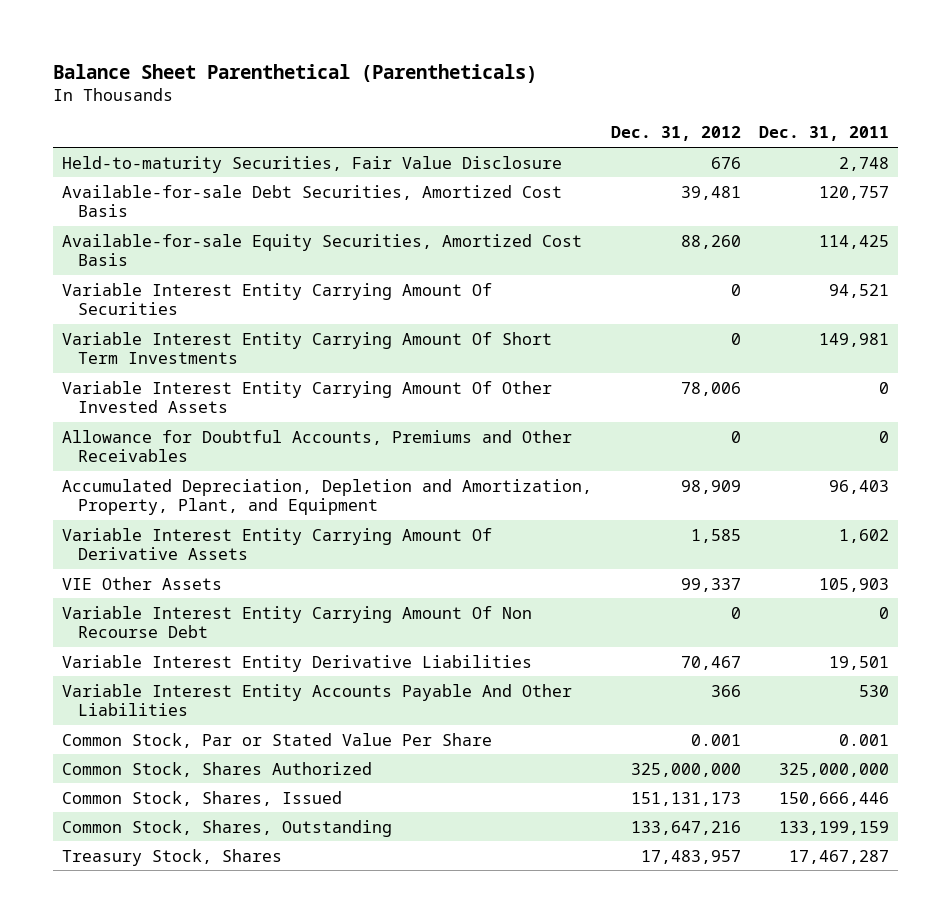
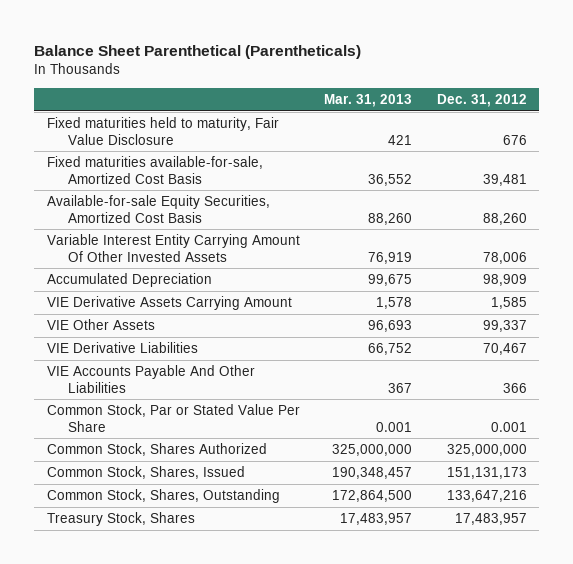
- | Dec. 31, 2012 | Dec. 31, 2011
+ | Mar. 31, 2013 | Dec. 31, 2012
- Held-to-maturity Securities, Fair Value Disclosure | 676 | 2,748
- Available-for-sale Debt Securities, Amortized Cost Basis | 39,481 | 120,757
+ Fixed maturities held to maturity, Fair Value Disclosure | 421 | 676
+ Fixed maturities available-for-sale, Amortized Cost Basis | 36,552 | 39,481
- Variable Interest Entity Carrying Amount Of Securities | 0 | 94,521
- Variable Interest Entity Carrying Amount Of Short Term Investments | 0 | 149,981
- Allowance for Doubtful Accounts, Premiums and Other Receivables | 0 | 0
- Accumulated Depreciation, Depletion and Amortization, Property, Plant, and Equipment | 98,909 | 96,403
- Variable Interest Entity Carrying Amount Of Derivative Assets | 1,585 | 1,602
+ Accumulated Depreciation | 99,675 | 98,909
+ VIE Derivative Assets Carrying Amount | 1,578 | 1,585
- Variable Interest Entity Carrying Amount Of Non Recourse Debt | 0 | 0
- Variable Interest Entity Derivative Liabilities | 70,467 | 19,501
- Variable Interest Entity Accounts Payable And Other Liabilities | 366 | 530
+ VIE Derivative Liabilities | 66,752 | 70,467
+ VIE Accounts Payable And Other Liabilities | 367 | 366

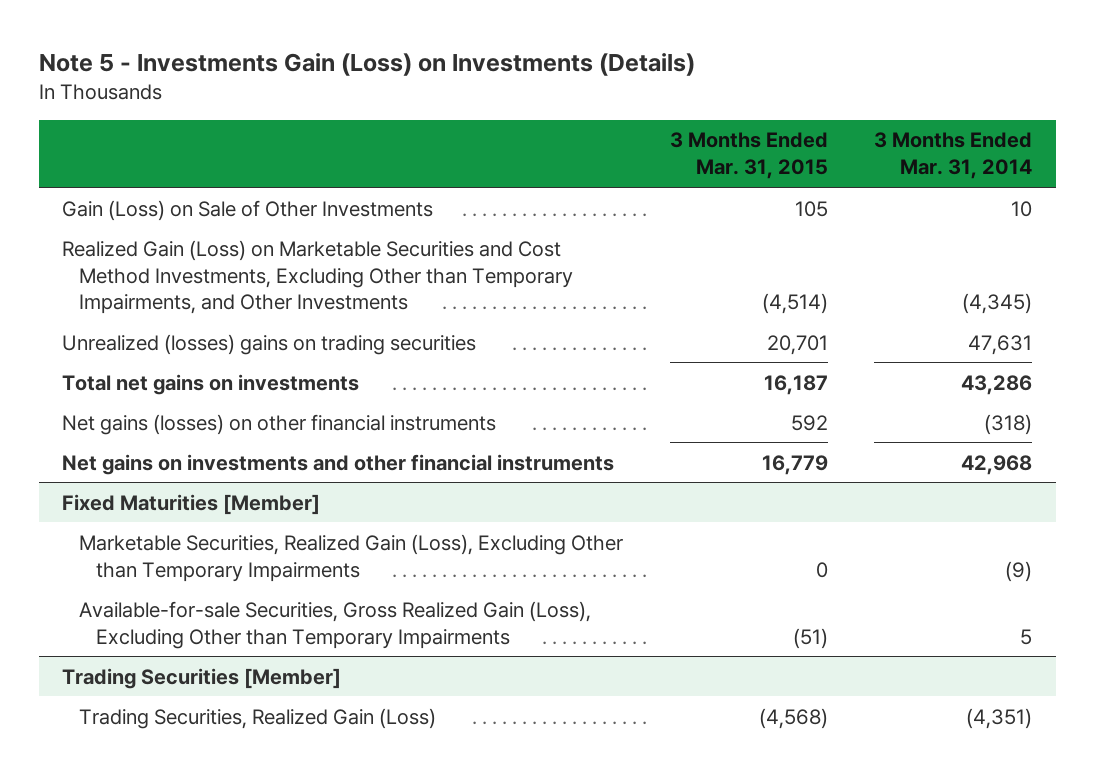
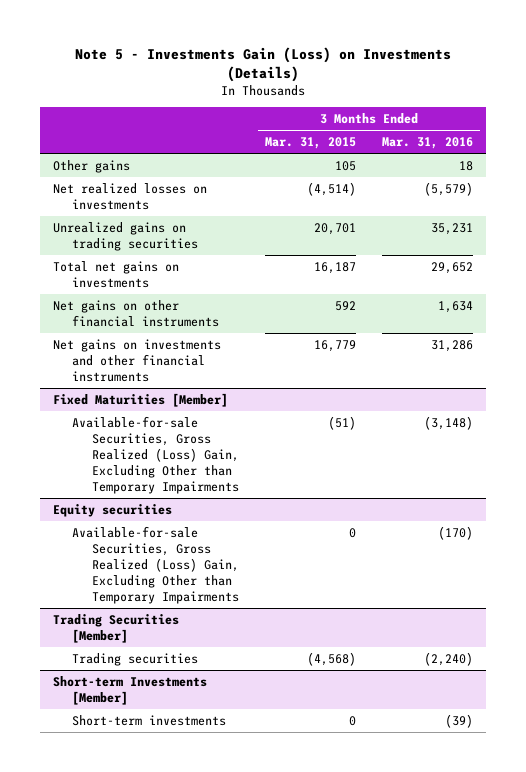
- | 3 Months Ended Mar. 31, 2015 | 3 Months Ended Mar. 31, 2014
+ | 3 Months Ended Mar. 31, 2015 | 3 Months Ended Mar. 31, 2016
- Gain (Loss) on Sale of Other Investments | 105 | 10
- Realized Gain (Loss) on Marketable Securities and Cost Method Investments, Excluding Other than Temporary Impairments, and Other Investments | (4,514) | (4,345)
- Unrealized (losses) gains on trading securities | 20,701 | 47,631
+ Other gains | 105 | 18
+ Net realized losses on investments | (4,514) | (5,579)
+ Unrealized gains on trading securities | 20,701 | 35,231
- Net gains (losses) on other financial instruments | 592 | (318)
+ Net gains on other financial instruments | 592 | 1,634
@ Fixed Maturities [Member]
- Marketable Securities, Realized Gain (Loss), Excluding Other than Temporary Impairments | 0 | (9)
- Available-for-sale Securities, Gross Realized Gain (Loss), Excluding Other than Temporary Impairments | (51) | 5
+ Available-for-sale Securities, Gross Realized (Loss) Gain, Excluding Other than Temporary Impairments | (51) | (3,148)
+ Equity securities
+ Available-for-sale Securities, Gross Realized (Loss) Gain, Excluding Other than Temporary Impairments | 0 | (170)
@ Trading Securities [Member]
- Trading Securities, Realized Gain (Loss) | (4,568) | (4,351)
+ Trading securities | (4,568) | (2,240)
+ Short-term Investments [Member]
+ Short-term investments | 0 | (39)

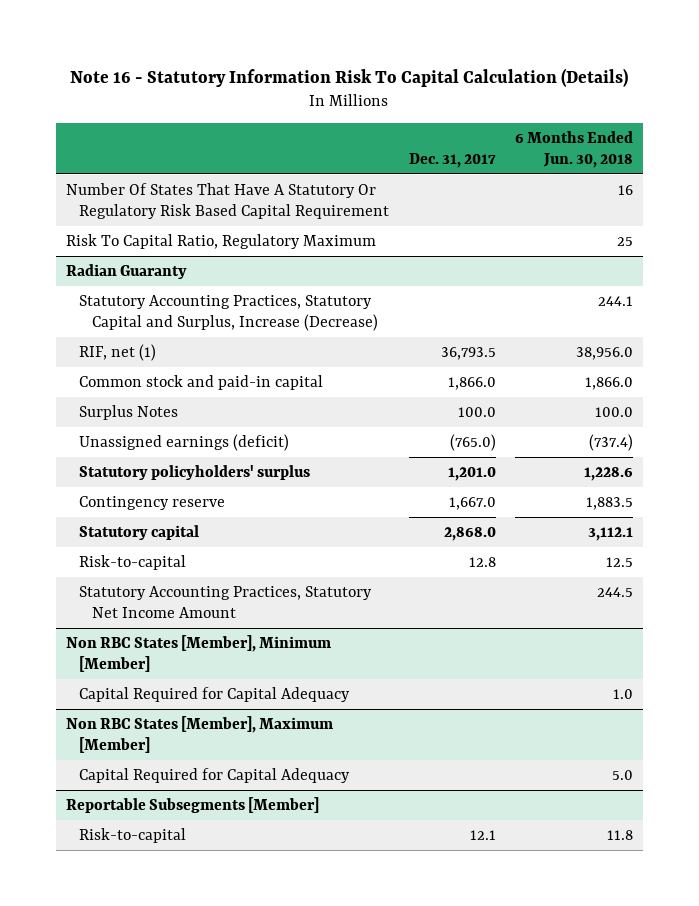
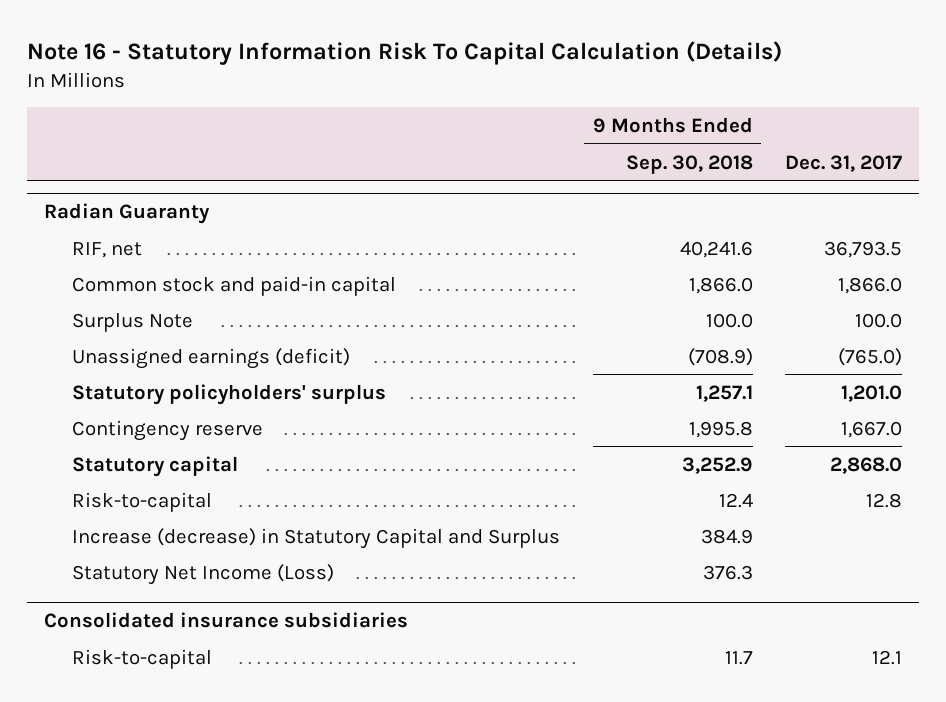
- | Dec. 31, 2017 | 6 Months Ended Jun. 30, 2018
+ | 9 Months Ended Sep. 30, 2018 | Dec. 31, 2017
- Number Of States That Have A Statutory Or Regulatory Risk Based Capital Requirement | | 16
- Risk To Capital Ratio, Regulatory Maximum | | 25
@ Radian Guaranty
- Statutory Accounting Practices, Statutory Capital and Surplus, Increase (Decrease) | | 244.1
- RIF, net (1) | 36,793.5 | 38,956.0
+ RIF, net | 40,241.6 | 36,793.5
- Surplus Notes | 100.0 | 100.0
+ Surplus Note | 100.0 | 100.0
- Statutory Accounting Practices, Statutory Net Income Amount | | 244.5
- Non RBC States [Member], Minimum [Member]
- Capital Required for Capital Adequacy | | 1.0
- Non RBC States [Member], Maximum [Member]
- Capital Required for Capital Adequacy | | 5.0
- Reportable Subsegments [Member]
@ Radian Guaranty
+ Increase (decrease) in Statutory Capital and Surplus | 384.9 |
+ Statutory Net Income (Loss) | 376.3 |
+ Consolidated insurance subsidiaries

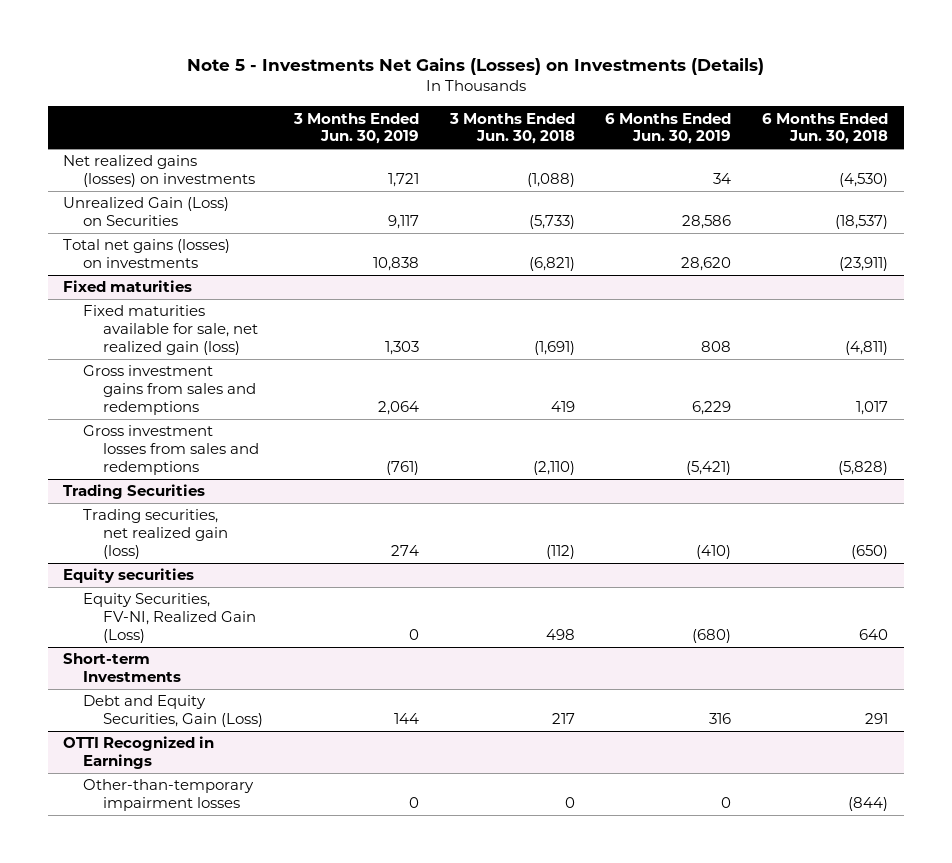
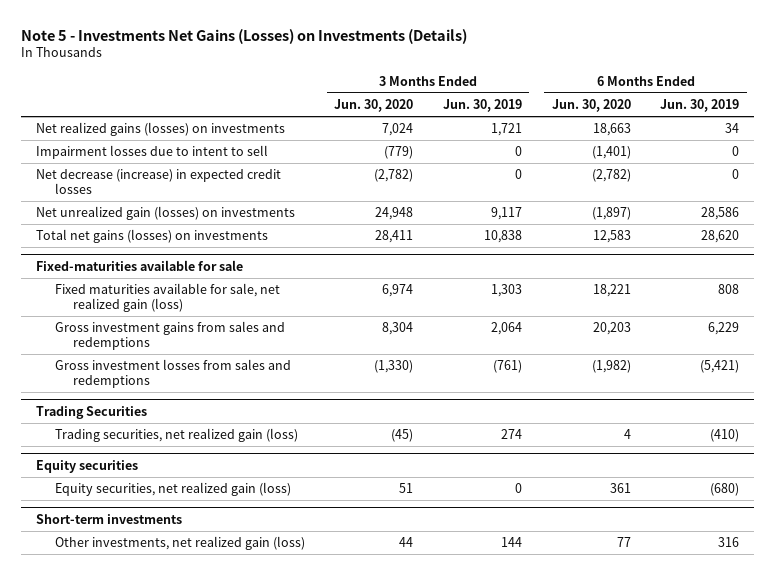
- | 3 Months Ended Jun. 30, 2019 | 3 Months Ended Jun. 30, 2018 | 6 Months Ended Jun. 30, 2019 | 6 Months Ended Jun. 30, 2018
+ | 3 Months Ended Jun. 30, 2020 | 3 Months Ended Jun. 30, 2019 | 6 Months Ended Jun. 30, 2020 | 6 Months Ended Jun. 30, 2019
- Unrealized Gain (Loss) on Securities | 9,117 | (5,733) | 28,586 | (18,537)
+ Impairment losses due to intent to sell | (779) | 0 | (1,401) | 0
+ Net decrease (increase) in expected credit losses | (2,782) | 0 | (2,782) | 0
+ Net unrealized gain (losses) on investments | 24,948 | 9,117 | (1,897) | 28,586
- Fixed maturities
+ Fixed-maturities available for sale
@ Equity securities
- Equity Securities, FV-NI, Realized Gain (Loss) | 0 | 498 | (680) | 640
- Short-term Investments
- Debt and Equity Securities, Gain (Loss) | 144 | 217 | 316 | 291
- OTTI Recognized in Earnings
- Other-than-temporary impairment losses | 0 | 0 | 0 | (844)
@ Equity securities
+ Equity securities, net realized gain (loss) | 51 | 0 | 361 | (680)
+ Short-term investments
+ Other investments, net realized gain (loss) | 44 | 144 | 77 | 316

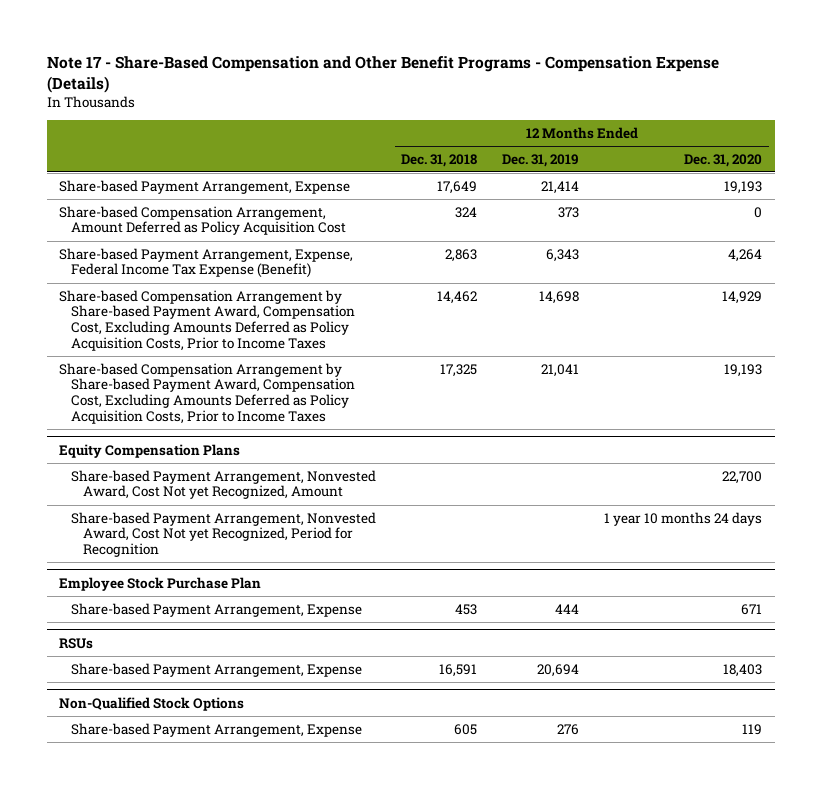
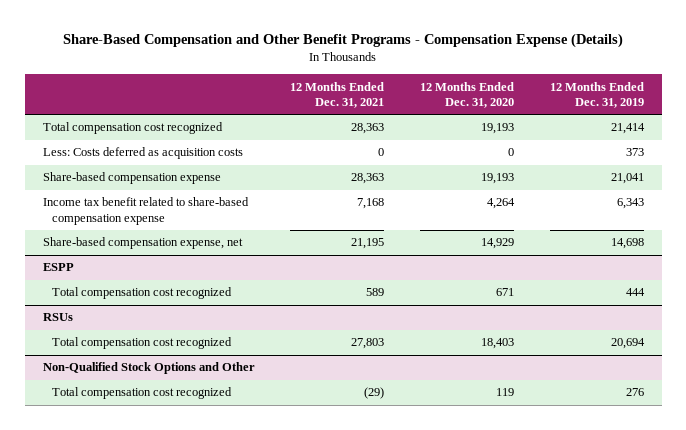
- Note 17 - Share-Based Compensation and Other Benefit Programs - Compensation Expense (Details)
+ Share-Based Compensation and Other Benefit Programs - Compensation Expense (Details)
- | 12 Months Ended Dec. 31, 2018 | 12 Months Ended Dec. 31, 2019 | 12 Months Ended Dec. 31, 2020
+ | 12 Months Ended Dec. 31, 2021 | 12 Months Ended Dec. 31, 2020 | 12 Months Ended Dec. 31, 2019
- Share-based Payment Arrangement, Expense | 17,649 | 21,414 | 19,193
- Share-based Compensation Arrangement, Amount Deferred as Policy Acquisition Cost | 324 | 373 | 0
- Share-based Payment Arrangement, Expense, Federal Income Tax Expense (Benefit) | 2,863 | 6,343 | 4,264
- Share-based Compensation Arrangement by Share-based Payment Award, Compensation Cost, Excluding Amounts Deferred as Policy Acquisition Costs, Prior to Income Taxes | 14,462 | 14,698 | 14,929
- Share-based Compensation Arrangement by Share-based Payment Award, Compensation Cost, Excluding Amounts Deferred as Policy Acquisition Costs, Prior to Income Taxes | 17,325 | 21,041 | 19,193
- Equity Compensation Plans
- Share-based Payment Arrangement, Nonvested Award, Cost Not yet Recognized, Amount | | | 22,700
- Share-based Payment Arrangement, Nonvested Award, Cost Not yet Recognized, Period for Recognition | | | 1 year 10 months 24 days
- Employee Stock Purchase Plan
- Share-based Payment Arrangement, Expense | 453 | 444 | 671
+ Total compensation cost recognized | 28,363 | 19,193 | 21,414
+ Less: Costs deferred as acquisition costs | 0 | 0 | 373
+ Share-based compensation expense | 28,363 | 19,193 | 21,041
+ Income tax benefit related to share-based compensation expense | 7,168 | 4,264 | 6,343
+ Share-based compensation expense, net | 21,195 | 14,929 | 14,698
+ ESPP
+ Total compensation cost recognized | 589 | 671 | 444
@ RSUs
- Share-based Payment Arrangement, Expense | 16,591 | 20,694 | 18,403
- Non-Qualified Stock Options
- Share-based Payment Arrangement, Expense | 605 | 276 | 119
@ RSUs
+ Total compensation cost recognized | 27,803 | 18,403 | 20,694
+ Non-Qualified Stock Options and Other
+ Total compensation cost recognized | (29) | 119 | 276

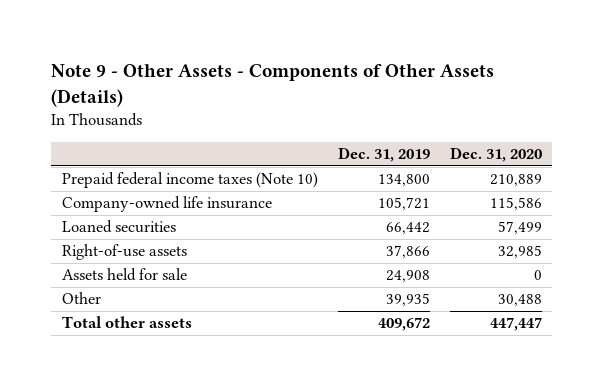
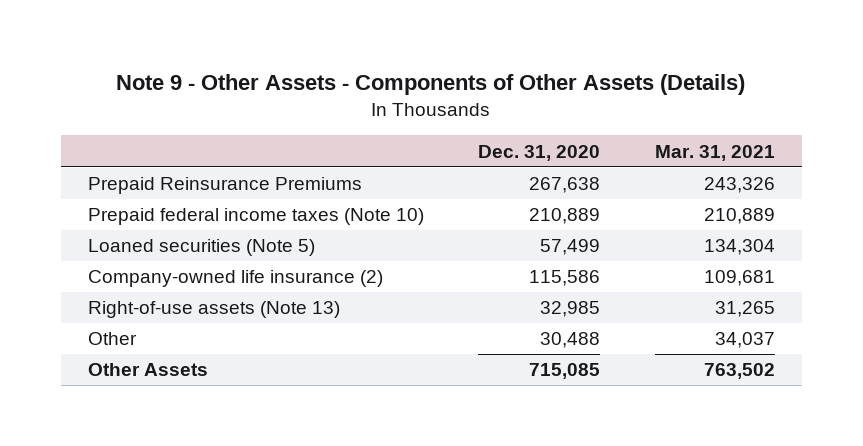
- | Dec. 31, 2019 | Dec. 31, 2020
+ | Dec. 31, 2020 | Mar. 31, 2021
+ Prepaid Reinsurance Premiums | 267,638 | 243,326
- Company-owned life insurance | 105,721 | 115,586
- Loaned securities | 66,442 | 57,499
- Right-of-use assets | 37,866 | 32,985
- Assets held for sale | 24,908 | 0
+ Loaned securities (Note 5) | 57,499 | 134,304
+ Company-owned life insurance (2) | 115,586 | 109,681
+ Right-of-use assets (Note 13) | 32,985 | 31,265
- Total other assets | 409,672 | 447,447
+ Other Assets | 715,085 | 763,502

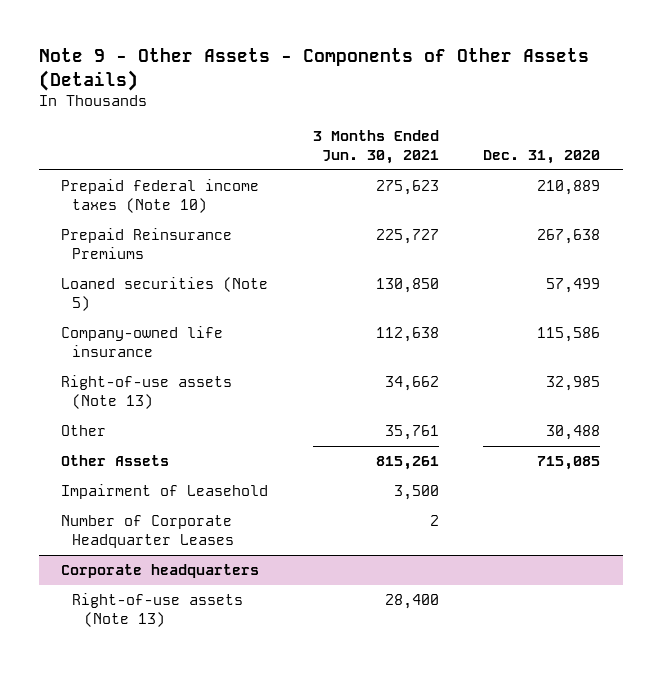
- | Dec. 31, 2020 | Mar. 31, 2021
+ | 3 Months Ended Jun. 30, 2021 | Dec. 31, 2020
moved down: Prepaid Reinsurance Premiums | 225,727 | 267,638
- Company-owned life insurance (2) | 115,586 | 109,681
+ Company-owned life insurance | 112,638 | 115,586
+ Impairment of Leasehold | 3,500 |
+ Number of Corporate Headquarter Leases | 2 |
+ Corporate headquarters
+ Right-of-use assets (Note 13) | 28,400 |

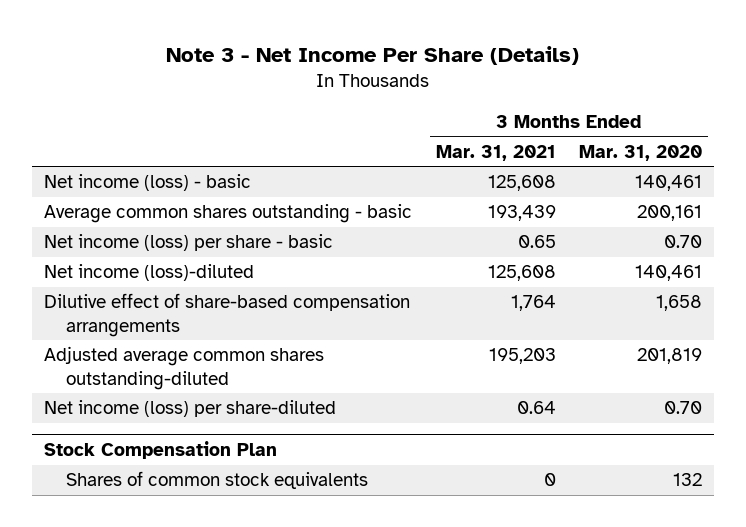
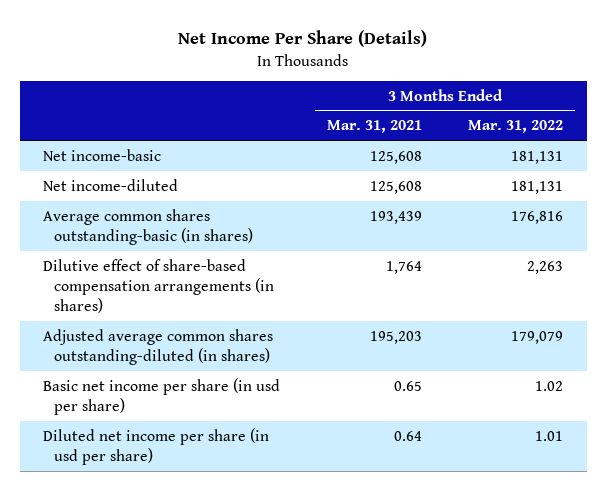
- Note 3 - Net Income Per Share (Details)
+ Net Income Per Share (Details)
- | 3 Months Ended Mar. 31, 2021 | 3 Months Ended Mar. 31, 2020
+ | 3 Months Ended Mar. 31, 2021 | 3 Months Ended Mar. 31, 2022
- Net income (loss) - basic | 125,608 | 140,461
- Average common shares outstanding - basic | 193,439 | 200,161
- Net income (loss) per share - basic | 0.65 | 0.70
- Net income (loss)-diluted | 125,608 | 140,461
- Dilutive effect of share-based compensation arrangements | 1,764 | 1,658
- Adjusted average common shares outstanding-diluted | 195,203 | 201,819
- Net income (loss) per share-diluted | 0.64 | 0.70
- Stock Compensation Plan
- Shares of common stock equivalents | 0 | 132
+ Net income-basic | 125,608 | 181,131
+ Net income-diluted | 125,608 | 181,131
+ Average common shares outstanding-basic (in shares) | 193,439 | 176,816
+ Dilutive effect of share-based compensation arrangements (in shares) | 1,764 | 2,263
+ Adjusted average common shares outstanding-diluted (in shares) | 195,203 | 179,079
+ Basic net income per share (in usd per share) | 0.65 | 1.02
+ Diluted net income per share (in usd per share) | 0.64 | 1.01

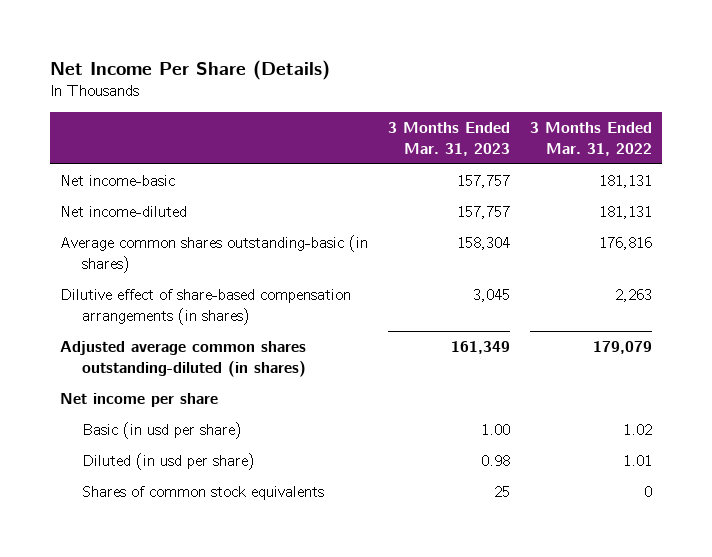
- | 3 Months Ended Mar. 31, 2021 | 3 Months Ended Mar. 31, 2022
+ | 3 Months Ended Mar. 31, 2023 | 3 Months Ended Mar. 31, 2022
- Basic net income per share (in usd per share) | 0.65 | 1.02
- Diluted net income per share (in usd per share) | 0.64 | 1.01
+ Net income per share
+ Basic (in usd per share) | 1.00 | 1.02
+ Diluted (in usd per share) | 0.98 | 1.01
+ Shares of common stock equivalents | 25 | 0

